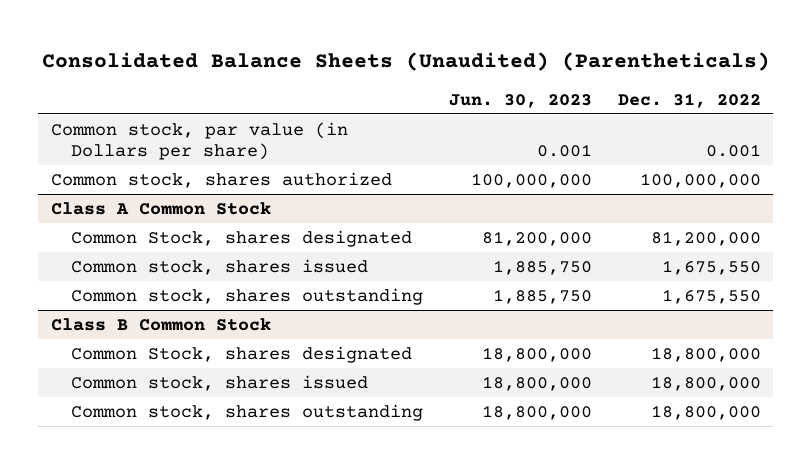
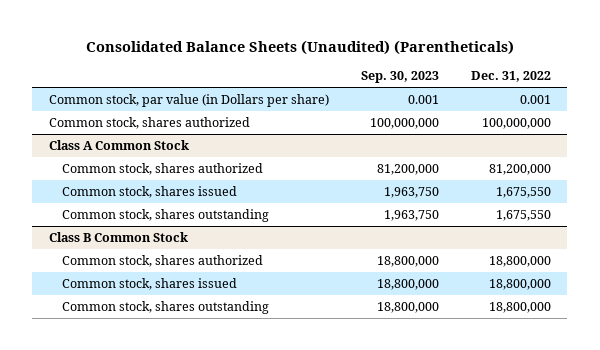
- | Jun. 30, 2023 | Dec. 31, 2022
+ | Sep. 30, 2023 | Dec. 31, 2022
@ Class A Common Stock
- Common Stock, shares designated | 81,200,000 | 81,200,000
+ Common stock, shares authorized | 81,200,000 | 81,200,000
@ Class B Common Stock
- Common Stock, shares designated | 18,800,000 | 18,800,000
+ Common stock, shares authorized | 18,800,000 | 18,800,000

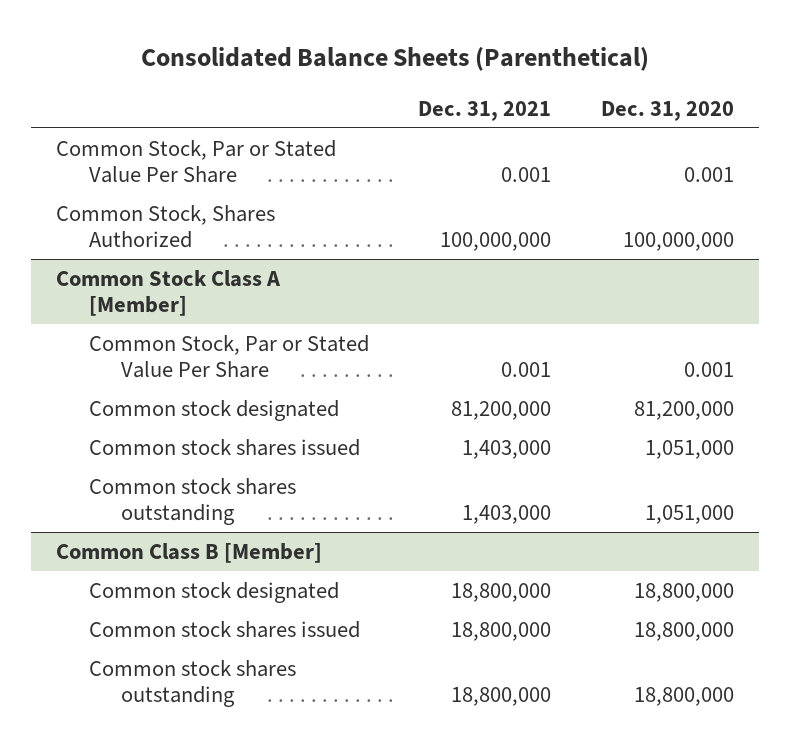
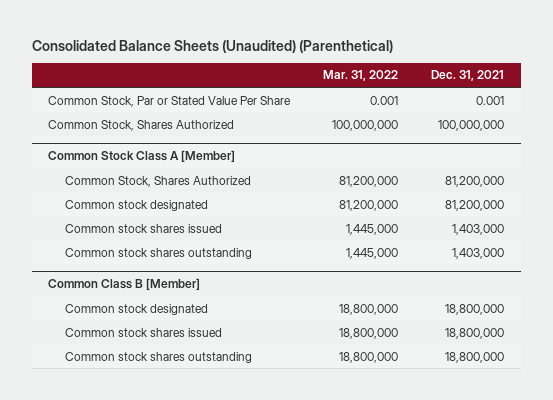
- Consolidated Balance Sheets (Parenthetical)
+ Consolidated Balance Sheets (Unaudited) (Parenthetical)
- | Dec. 31, 2021 | Dec. 31, 2020
+ | Mar. 31, 2022 | Dec. 31, 2021
@ Common Stock Class A [Member]
- Common Stock, Par or Stated Value Per Share | 0.001 | 0.001
+ Common Stock, Shares Authorized | 81,200,000 | 81,200,000

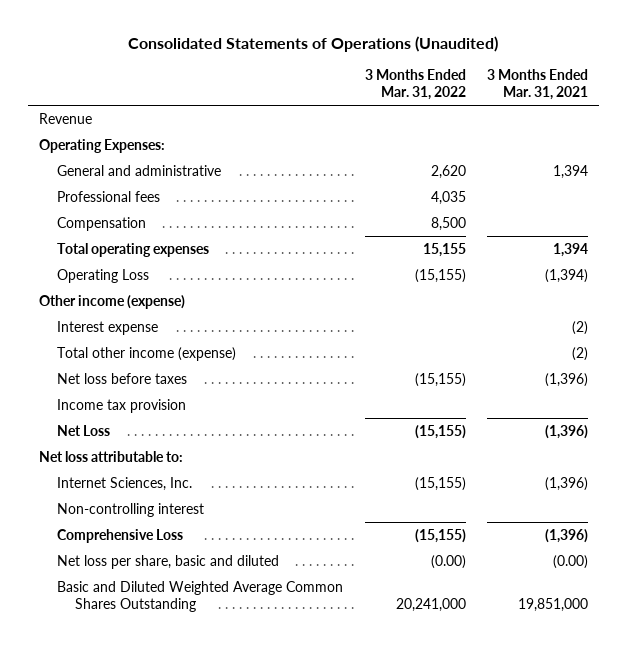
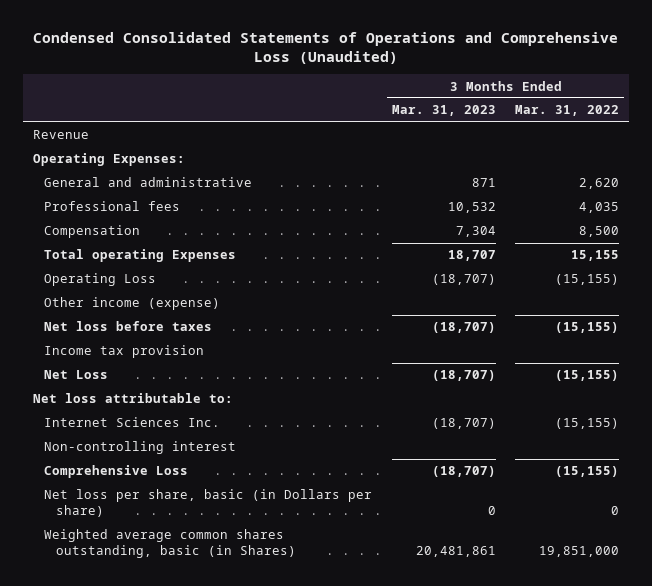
- Consolidated Statements of Operations (Unaudited)
+ Condensed Consolidated Statements of Operations and Comprehensive Loss (Unaudited)
- | 3 Months Ended Mar. 31, 2022 | 3 Months Ended Mar. 31, 2021
+ | 3 Months Ended Mar. 31, 2023 | 3 Months Ended Mar. 31, 2022
- Total operating expenses | 15,155 | 1,394
+ Total operating Expenses | 18,707 | 15,155
- Interest expense | | (2)
- Total other income (expense) | | (2)
- Internet Sciences, Inc. | (15,155) | (1,396)
+ Internet Sciences Inc. | (18,707) | (15,155)
- Net loss per share, basic and diluted | (0.00) | (0.00)
- Basic and Diluted Weighted Average Common Shares Outstanding | 20,241,000 | 19,851,000
+ Net loss per share, basic (in Dollars per share) | 0 | 0
+ Weighted average common shares outstanding, basic (in Shares) | 20,481,861 | 19,851,000

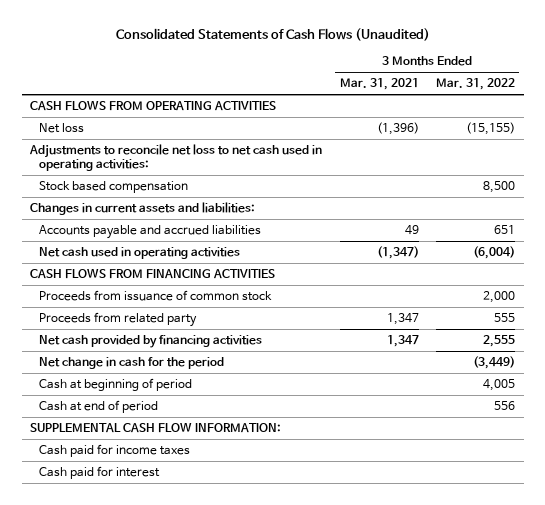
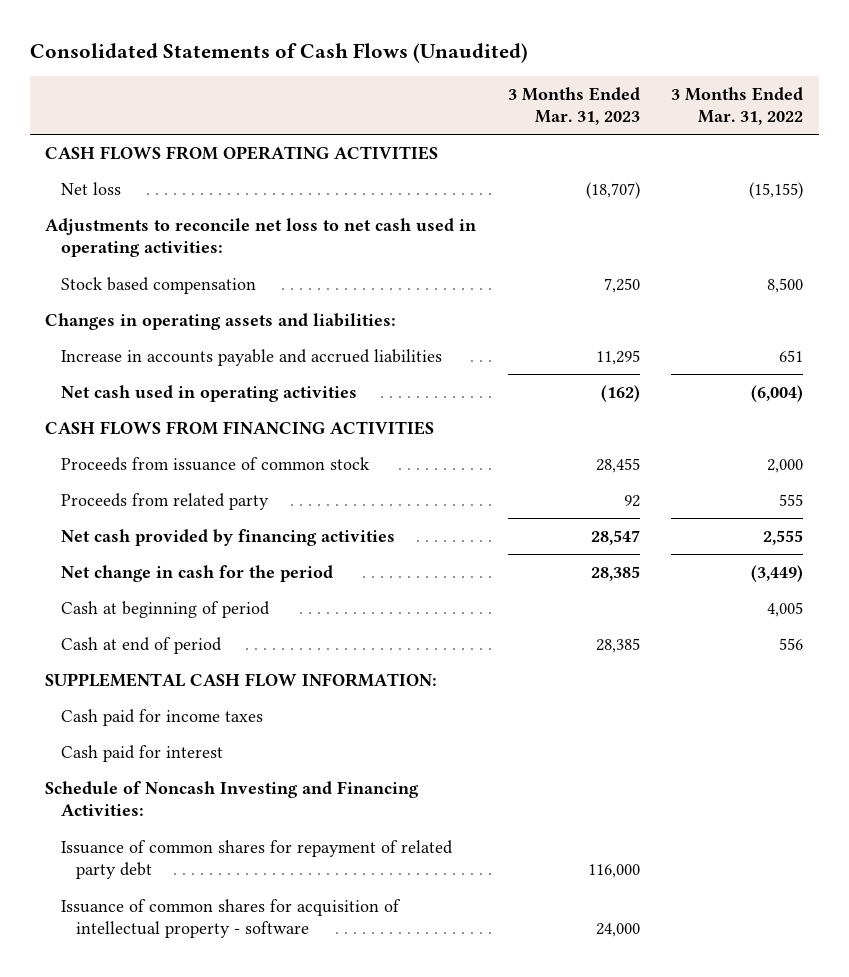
- | 3 Months Ended Mar. 31, 2021 | 3 Months Ended Mar. 31, 2022
+ | 3 Months Ended Mar. 31, 2023 | 3 Months Ended Mar. 31, 2022
- Changes in current assets and liabilities:
- Accounts payable and accrued liabilities | 49 | 651
+ Changes in operating assets and liabilities:
+ Increase in accounts payable and accrued liabilities | 11,295 | 651
+ Schedule of Noncash Investing and Financing Activities:
+ Issuance of common shares for repayment of related party debt | 116,000 |
+ Issuance of common shares for acquisition of intellectual property - software | 24,000 |

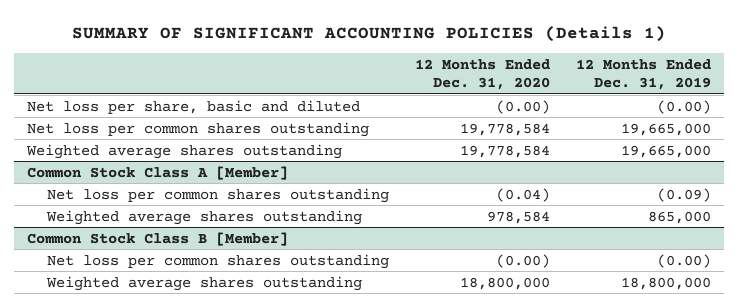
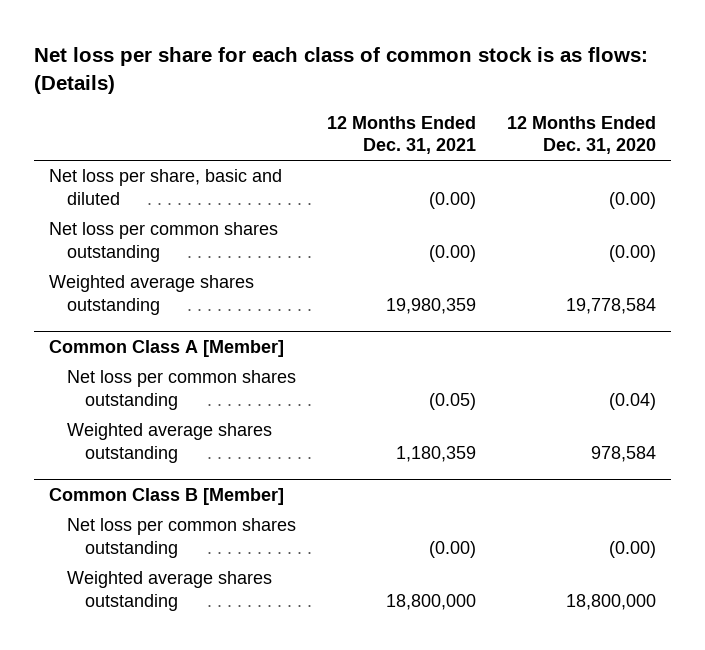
- SUMMARY OF SIGNIFICANT ACCOUNTING POLICIES (Details 1)
+ Net loss per share for each class of common stock is as flows: (Details)
- | 12 Months Ended Dec. 31, 2020 | 12 Months Ended Dec. 31, 2019
+ | 12 Months Ended Dec. 31, 2021 | 12 Months Ended Dec. 31, 2020
- Net loss per common shares outstanding | 19,778,584 | 19,665,000
+ Net loss per common shares outstanding | (0.00) | (0.00)
- Common Stock Class A [Member]
+ Common Class A [Member]
- Common Stock Class B [Member]
+ Common Class B [Member]

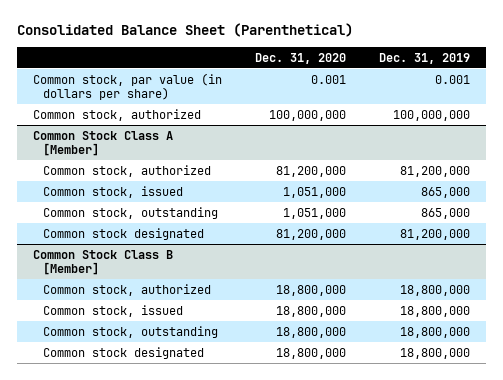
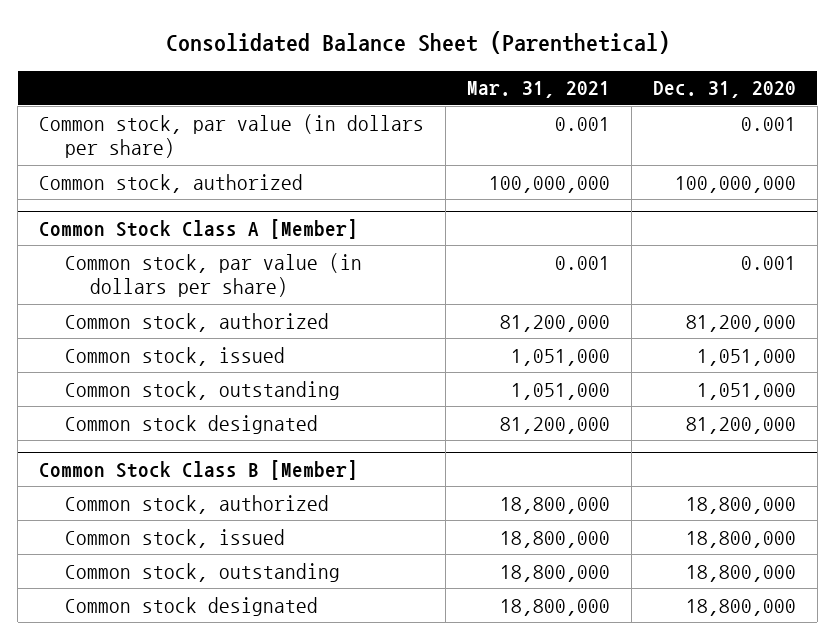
- | Dec. 31, 2020 | Dec. 31, 2019
+ | Mar. 31, 2021 | Dec. 31, 2020
@ Common Stock Class A [Member]
+ Common stock, par value (in dollars per share) | 0.001 | 0.001

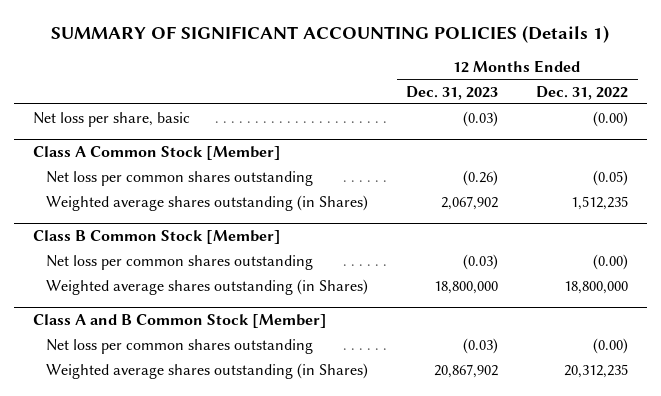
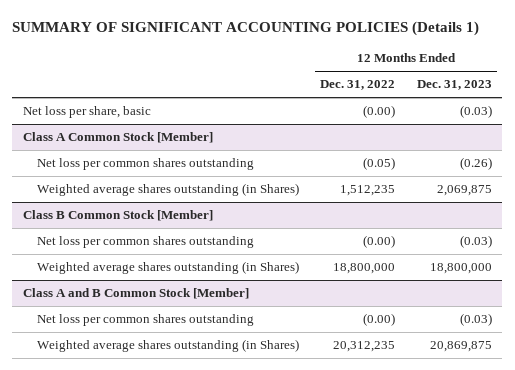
- | 12 Months Ended Dec. 31, 2023 | 12 Months Ended Dec. 31, 2022
+ | 12 Months Ended Dec. 31, 2022 | 12 Months Ended Dec. 31, 2023
@ Class A Common Stock [Member]
- Weighted average shares outstanding (in Shares) | 2,067,902 | 1,512,235
+ Weighted average shares outstanding (in Shares) | 1,512,235 | 2,069,875
@ Class A and B Common Stock [Member]
- Weighted average shares outstanding (in Shares) | 20,867,902 | 20,312,235
+ Weighted average shares outstanding (in Shares) | 20,312,235 | 20,869,875

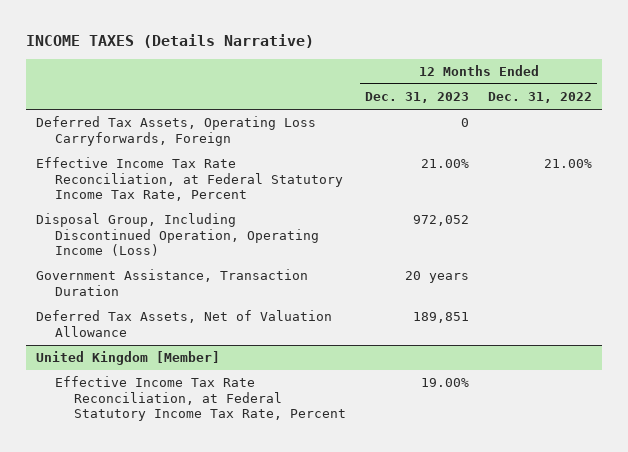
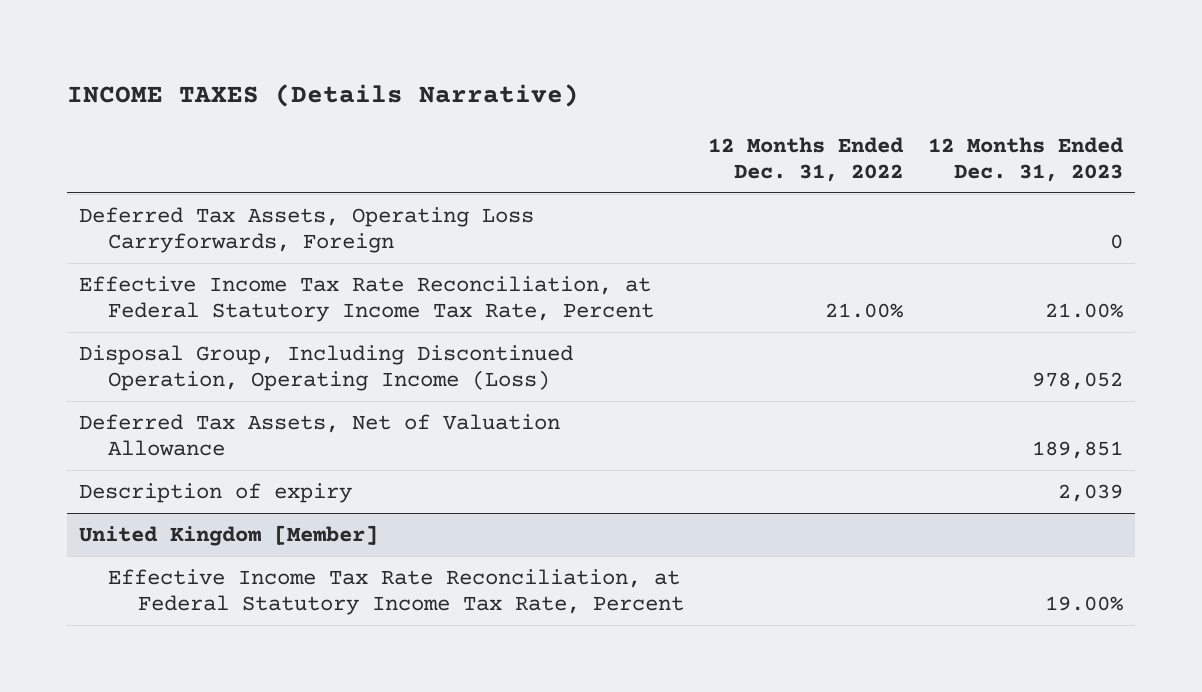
- | 12 Months Ended Dec. 31, 2023 | 12 Months Ended Dec. 31, 2022
+ | 12 Months Ended Dec. 31, 2022 | 12 Months Ended Dec. 31, 2023
- Disposal Group, Including Discontinued Operation, Operating Income (Loss) | 972,052 |
- Government Assistance, Transaction Duration | 20 years |
+ Disposal Group, Including Discontinued Operation, Operating Income (Loss) | | 978,052
+ Description of expiry | | 2,039

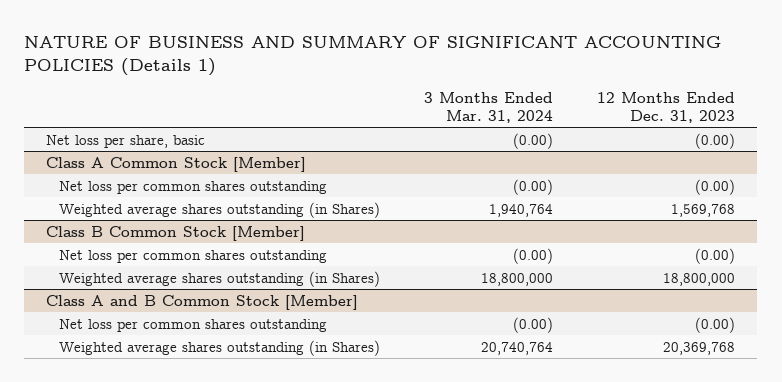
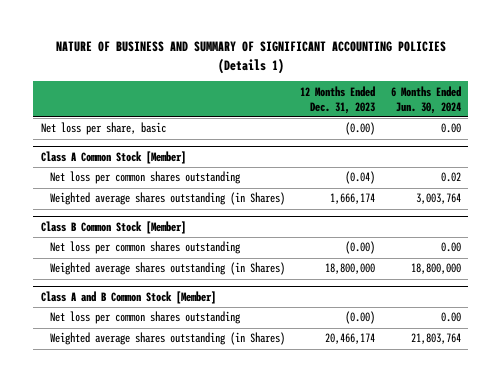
- | 3 Months Ended Mar. 31, 2024 | 12 Months Ended Dec. 31, 2023
+ | 12 Months Ended Dec. 31, 2023 | 6 Months Ended Jun. 30, 2024
@ Class A Common Stock [Member]
- Net loss per common shares outstanding | (0.00) | (0.00)
- Weighted average shares outstanding (in Shares) | 1,940,764 | 1,569,768
+ Net loss per common shares outstanding | (0.04) | 0.02
+ Weighted average shares outstanding (in Shares) | 1,666,174 | 3,003,764
@ Class A and B Common Stock [Member]
- Weighted average shares outstanding (in Shares) | 20,740,764 | 20,369,768
+ Weighted average shares outstanding (in Shares) | 20,466,174 | 21,803,764

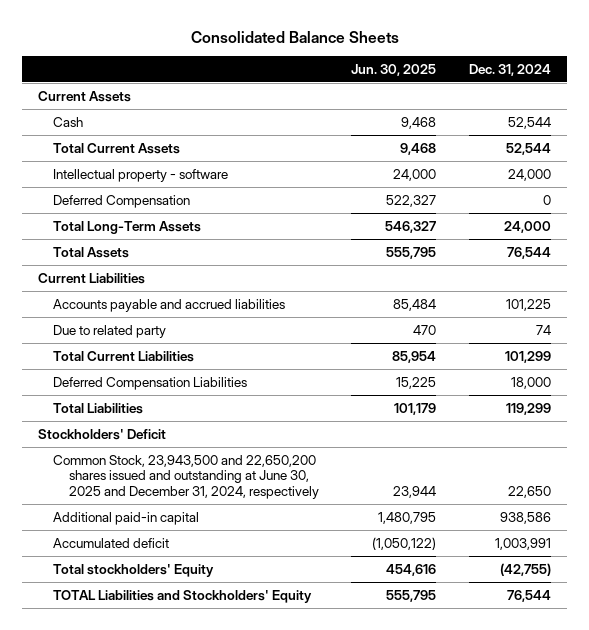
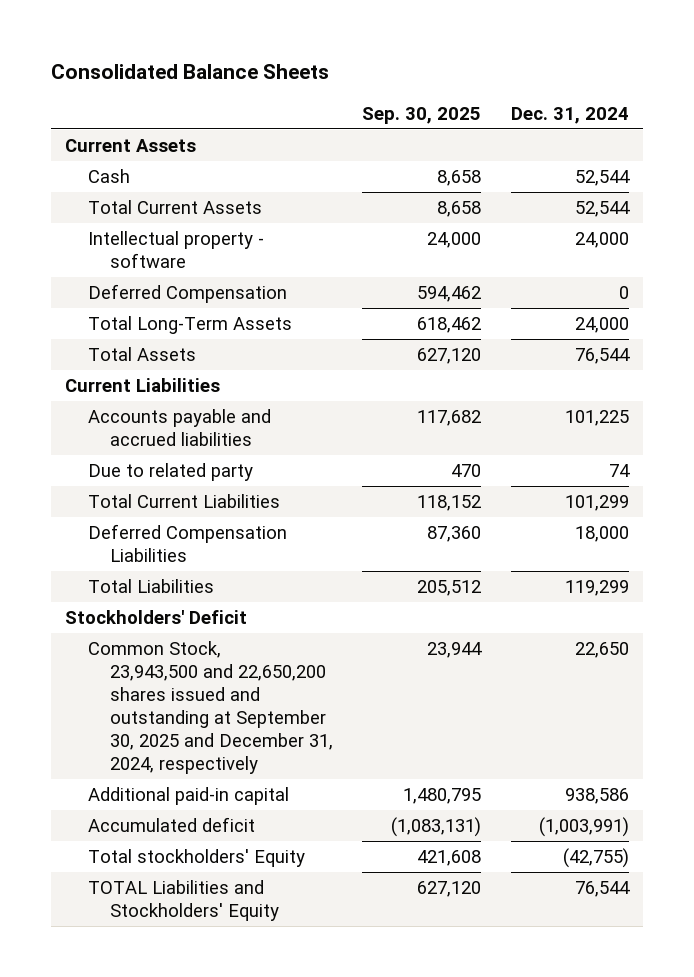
- | Jun. 30, 2025 | Dec. 31, 2024
+ | Sep. 30, 2025 | Dec. 31, 2024
- Common Stock, 23,943,500 and 22,650,200 shares issued and outstanding at June 30, 2025 and December 31, 2024, respectively | 23,944 | 22,650
+ Common Stock, 23,943,500 and 22,650,200 shares issued and outstanding at September 30, 2025 and December 31, 2024, respectively | 23,944 | 22,650
- Accumulated deficit | (1,050,122) | 1,003,991
+ Accumulated deficit | (1,083,131) | (1,003,991)

